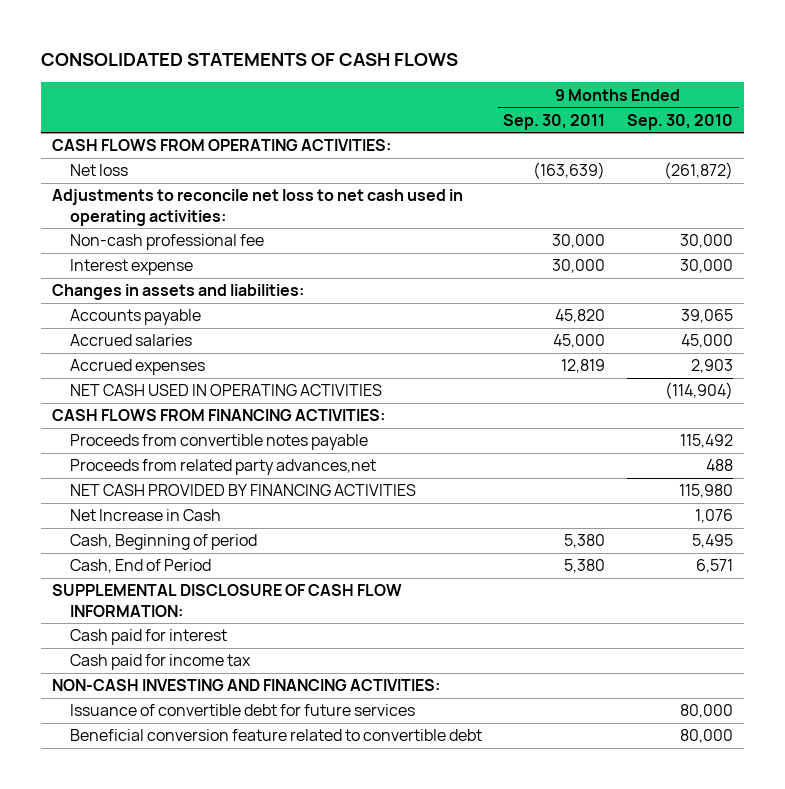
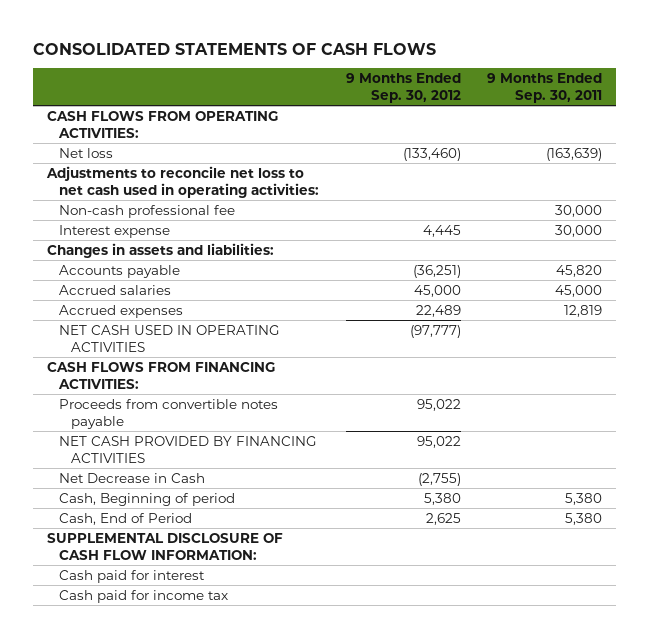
- | 9 Months Ended Sep. 30, 2011 | 9 Months Ended Sep. 30, 2010
+ | 9 Months Ended Sep. 30, 2012 | 9 Months Ended Sep. 30, 2011
- Proceeds from related party advances,net | | 488
- Net Increase in Cash | | 1,076
+ Net Decrease in Cash | (2,755) |
- NON-CASH INVESTING AND FINANCING ACTIVITIES:
- Issuance of convertible debt for future services | | 80,000
- Beneficial conversion feature related to convertible debt | | 80,000

